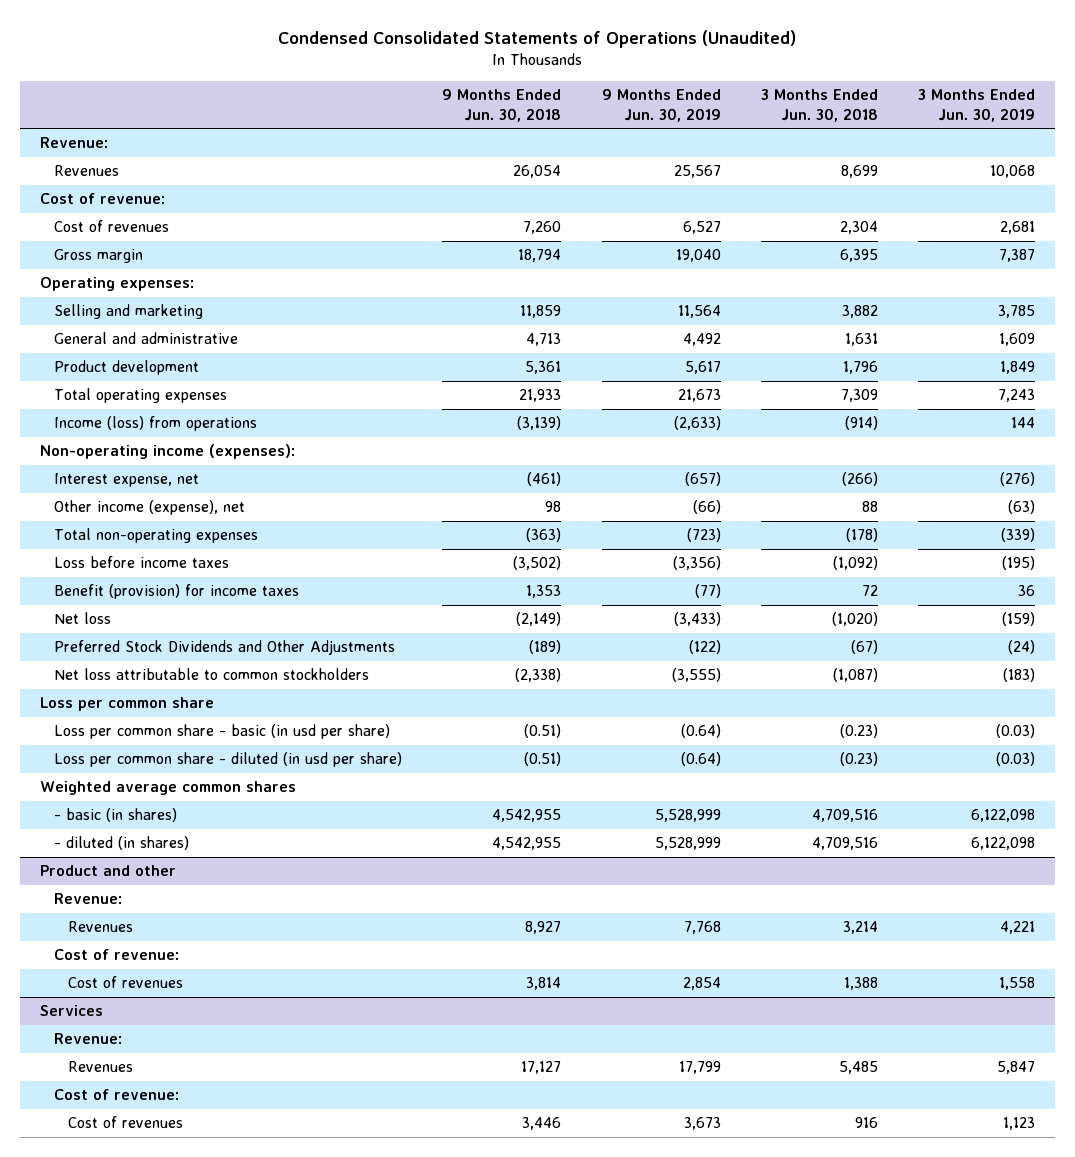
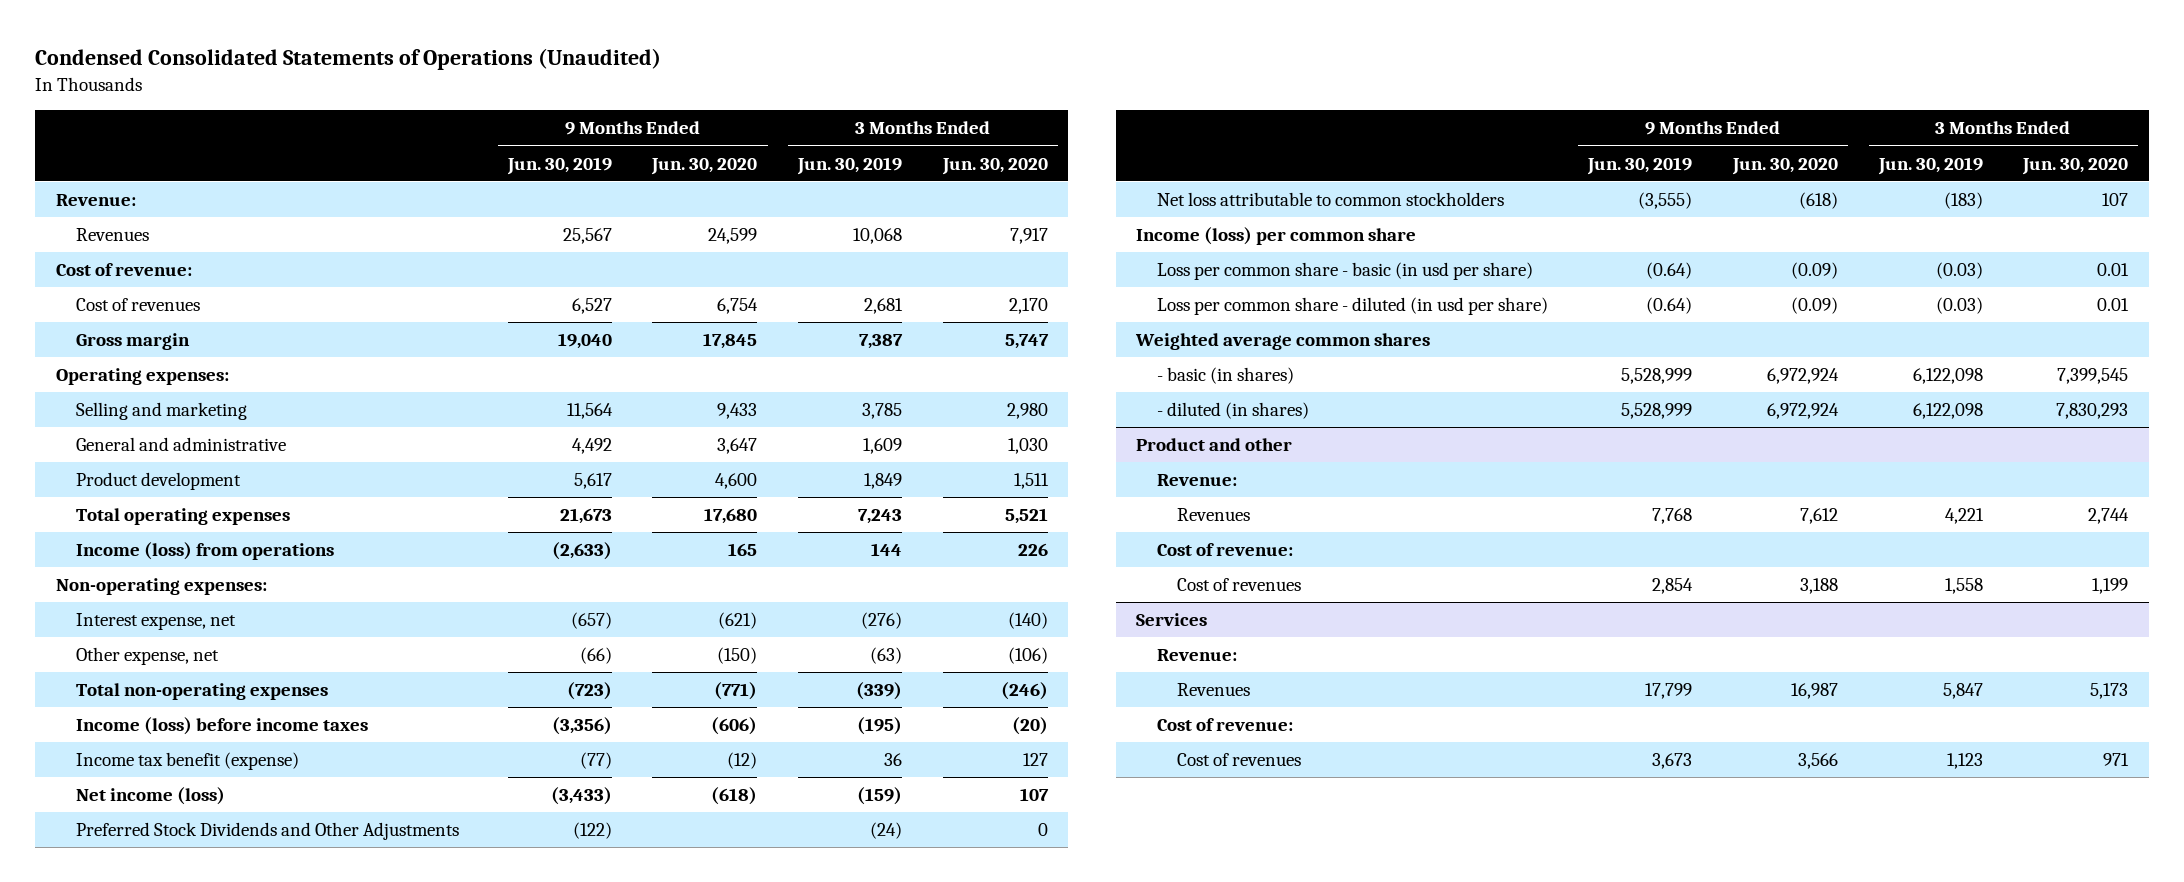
- | 9 Months Ended Jun. 30, 2018 | 9 Months Ended Jun. 30, 2019 | 3 Months Ended Jun. 30, 2018 | 3 Months Ended Jun. 30, 2019
+ | 9 Months Ended Jun. 30, 2019 | 9 Months Ended Jun. 30, 2020 | 3 Months Ended Jun. 30, 2019 | 3 Months Ended Jun. 30, 2020
- Non-operating income (expenses):
+ Non-operating expenses:
- Other income (expense), net | 98 | (66) | 88 | (63)
+ Other expense, net | (66) | (150) | (63) | (106)
- Loss before income taxes | (3,502) | (3,356) | (1,092) | (195)
- Benefit (provision) for income taxes | 1,353 | (77) | 72 | 36
- Net loss | (2,149) | (3,433) | (1,020) | (159)
+ Income (loss) before income taxes | (3,356) | (606) | (195) | (20)
+ Income tax benefit (expense) | (77) | (12) | 36 | 127
+ Net income (loss) | (3,433) | (618) | (159) | 107
- Loss per common share
+ Income (loss) per common share

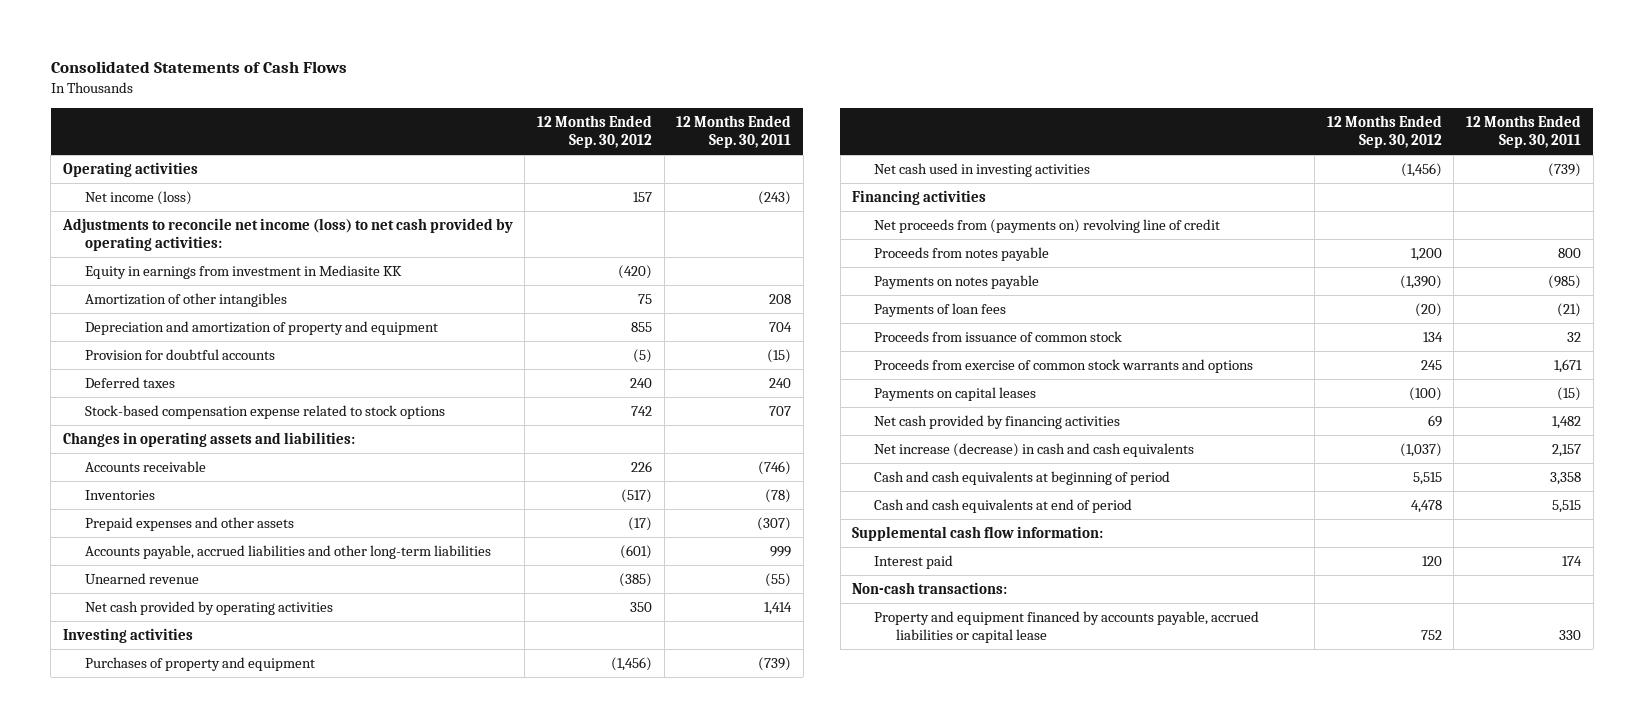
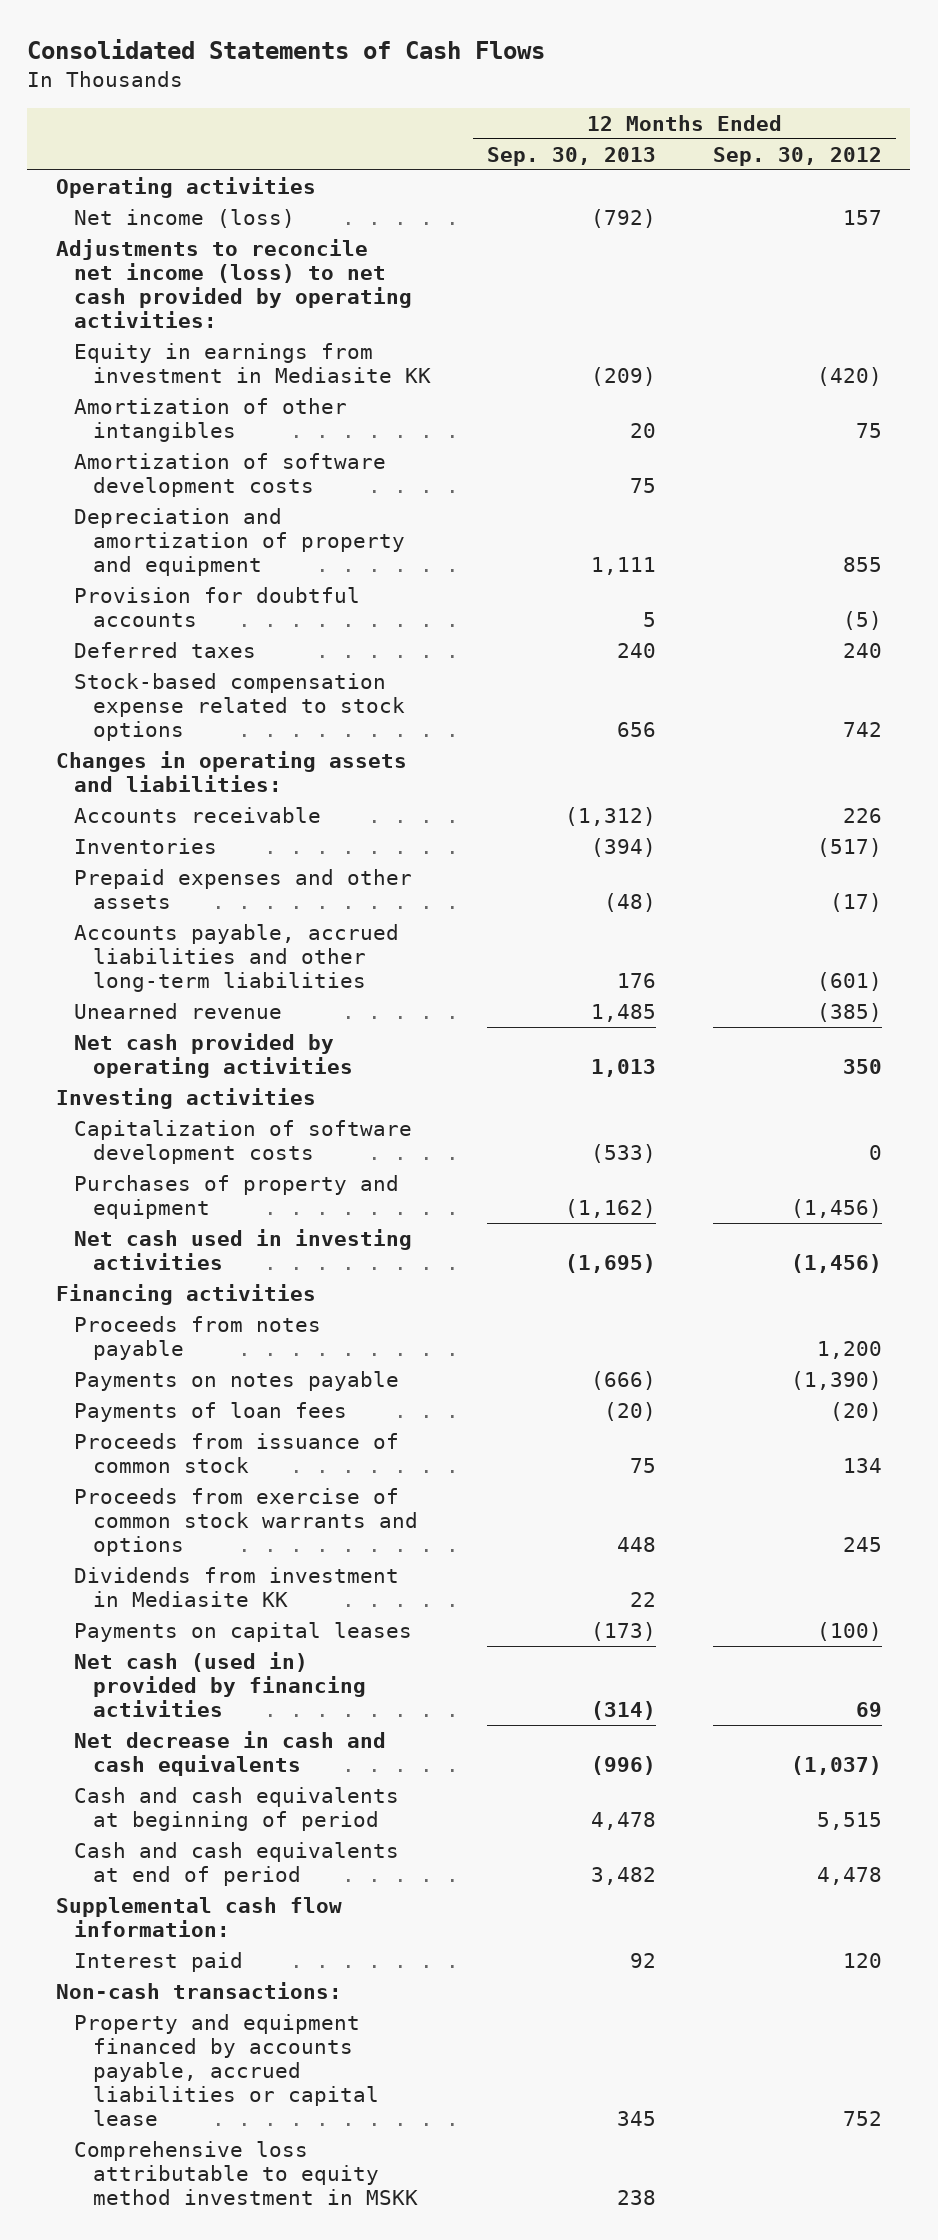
- | 12 Months Ended Sep. 30, 2012 | 12 Months Ended Sep. 30, 2011
+ | 12 Months Ended Sep. 30, 2013 | 12 Months Ended Sep. 30, 2012
+ Amortization of software development costs | 75 |
+ Capitalization of software development costs | (533) | 0
- Net proceeds from (payments on) revolving line of credit
+ Dividends from investment in Mediasite KK | 22 |
- Net cash provided by financing activities | 69 | 1,482
- Net increase (decrease) in cash and cash equivalents | (1,037) | 2,157
+ Net cash (used in) provided by financing activities | (314) | 69
+ Net decrease in cash and cash equivalents | (996) | (1,037)
+ Comprehensive loss attributable to equity method investment in MSKK | 238 |

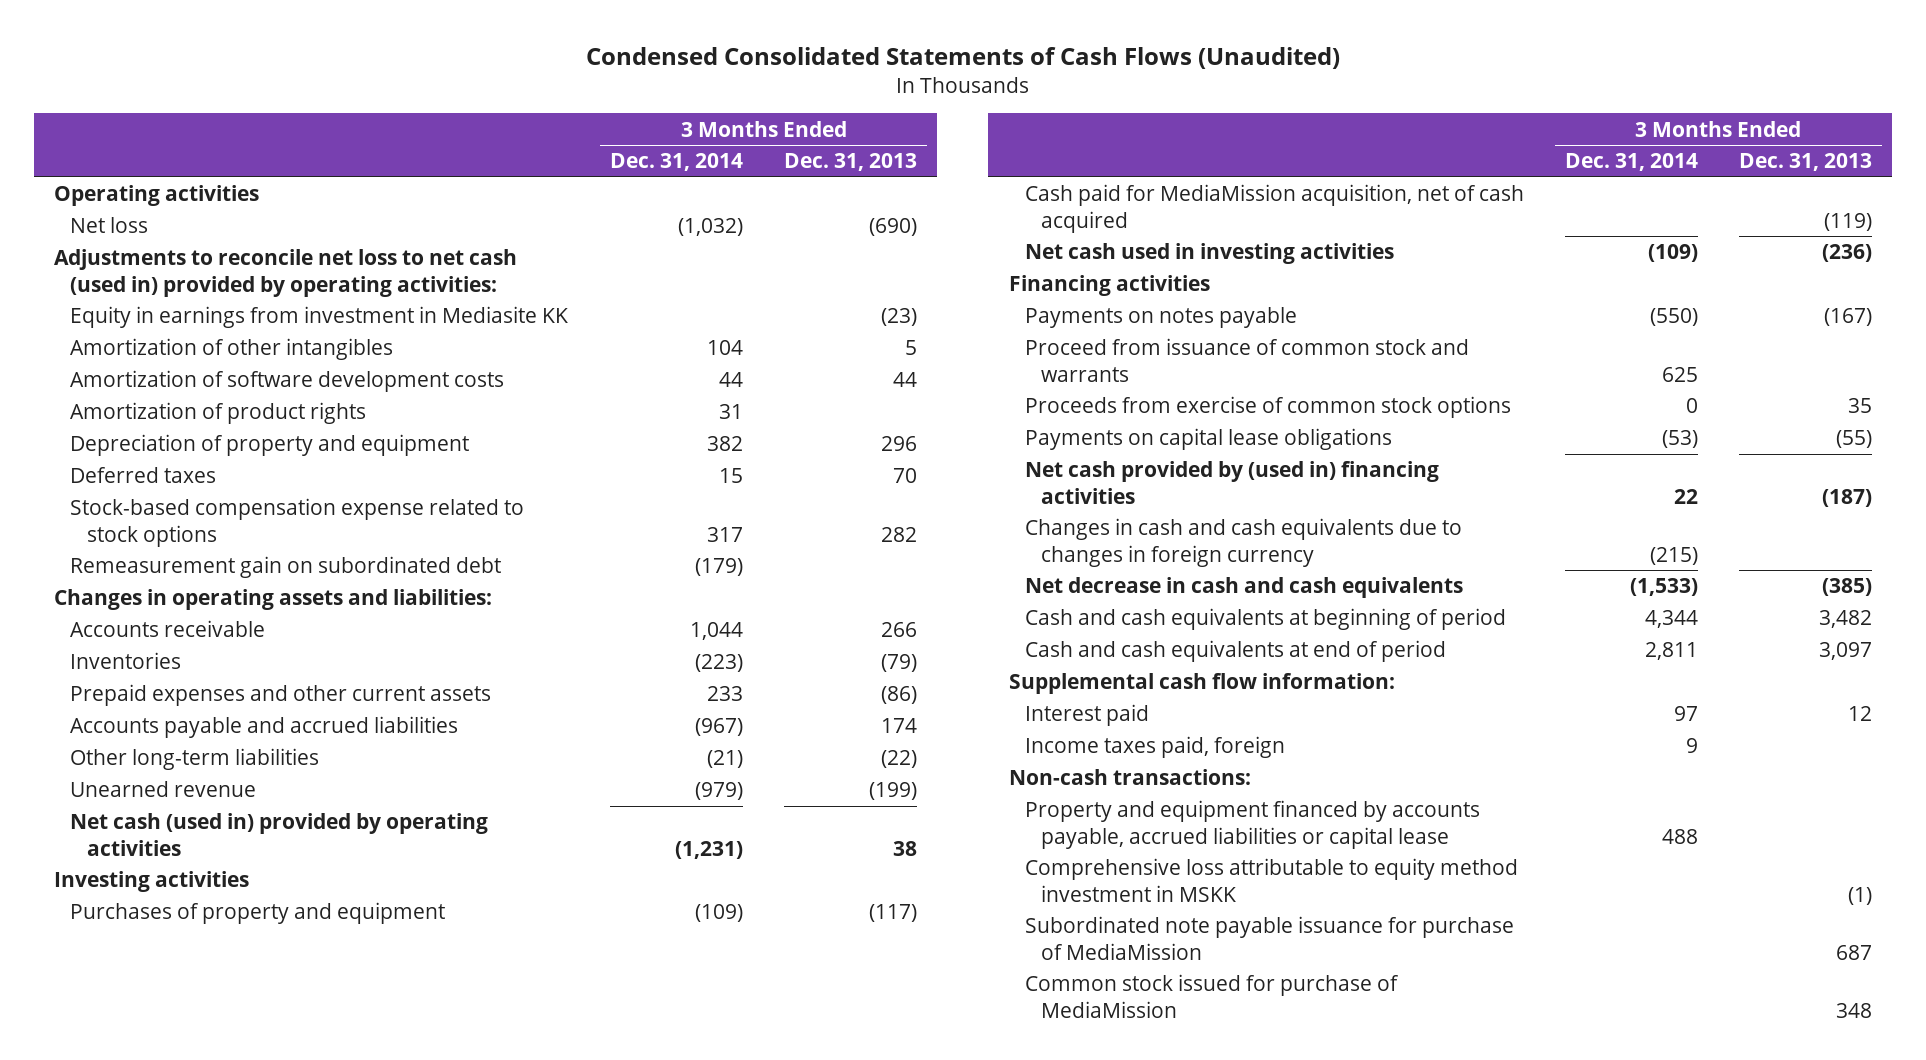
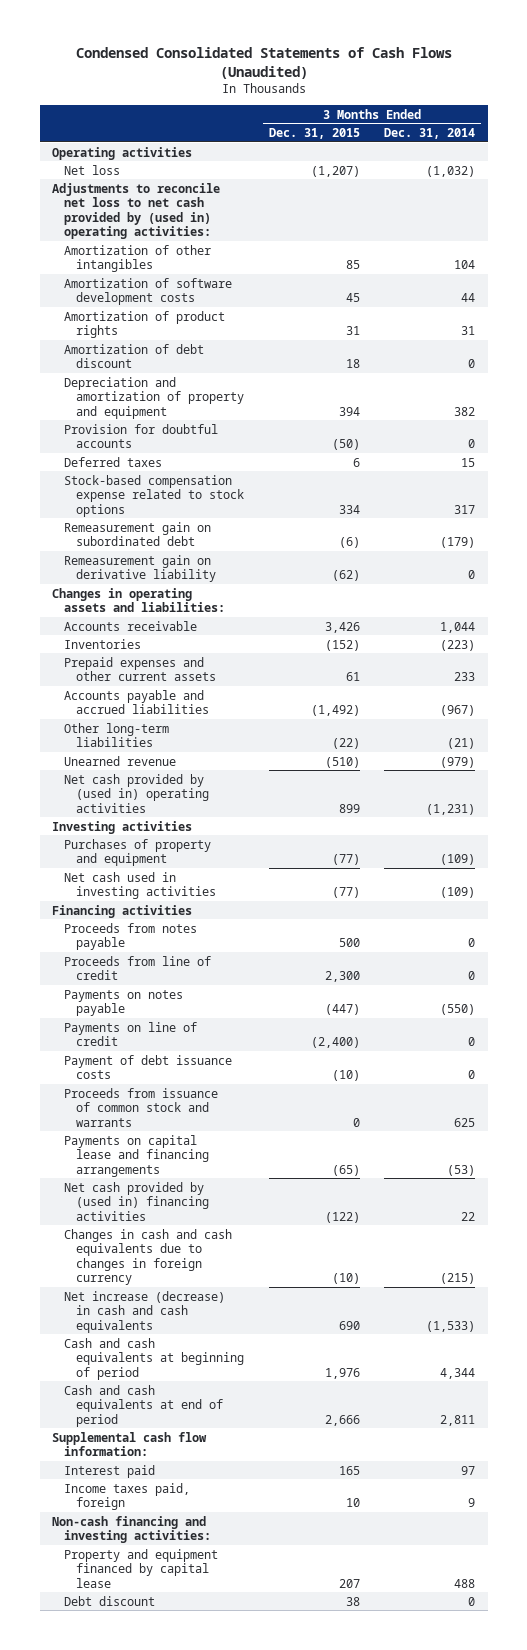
- | 3 Months Ended Dec. 31, 2014 | 3 Months Ended Dec. 31, 2013
+ | 3 Months Ended Dec. 31, 2015 | 3 Months Ended Dec. 31, 2014
- Adjustments to reconcile net loss to net cash (used in) provided by operating activities:
- Equity in earnings from investment in Mediasite KK | | (23)
+ Adjustments to reconcile net loss to net cash provided by (used in) operating activities:
- Depreciation of property and equipment | 382 | 296
+ Amortization of debt discount | 18 | 0
+ Depreciation and amortization of property and equipment | 394 | 382
+ Provision for doubtful accounts | (50) | 0
+ Remeasurement gain on derivative liability | (62) | 0
- Net cash (used in) provided by operating activities | (1,231) | 38
+ Net cash provided by (used in) operating activities | 899 | (1,231)
- Cash paid for MediaMission acquisition, net of cash acquired | | (119)
+ Proceeds from notes payable | 500 | 0
+ Proceeds from line of credit | 2,300 | 0
- Proceed from issuance of common stock and warrants | 625 |
- Proceeds from exercise of common stock options | 0 | 35
- Payments on capital lease obligations | (53) | (55)
+ Payments on line of credit | (2,400) | 0
+ Payment of debt issuance costs | (10) | 0
+ Proceeds from issuance of common stock and warrants | 0 | 625
+ Payments on capital lease and financing arrangements | (65) | (53)
- Net decrease in cash and cash equivalents | (1,533) | (385)
+ Net increase (decrease) in cash and cash equivalents | 690 | (1,533)
- Non-cash transactions:
- Property and equipment financed by accounts payable, accrued liabilities or capital lease | 488 |
- Comprehensive loss attributable to equity method investment in MSKK | | (1)
- Subordinated note payable issuance for purchase of MediaMission | | 687
- Common stock issued for purchase of MediaMission | | 348
+ Non-cash financing and investing activities:
+ Property and equipment financed by capital lease | 207 | 488
+ Debt discount | 38 | 0

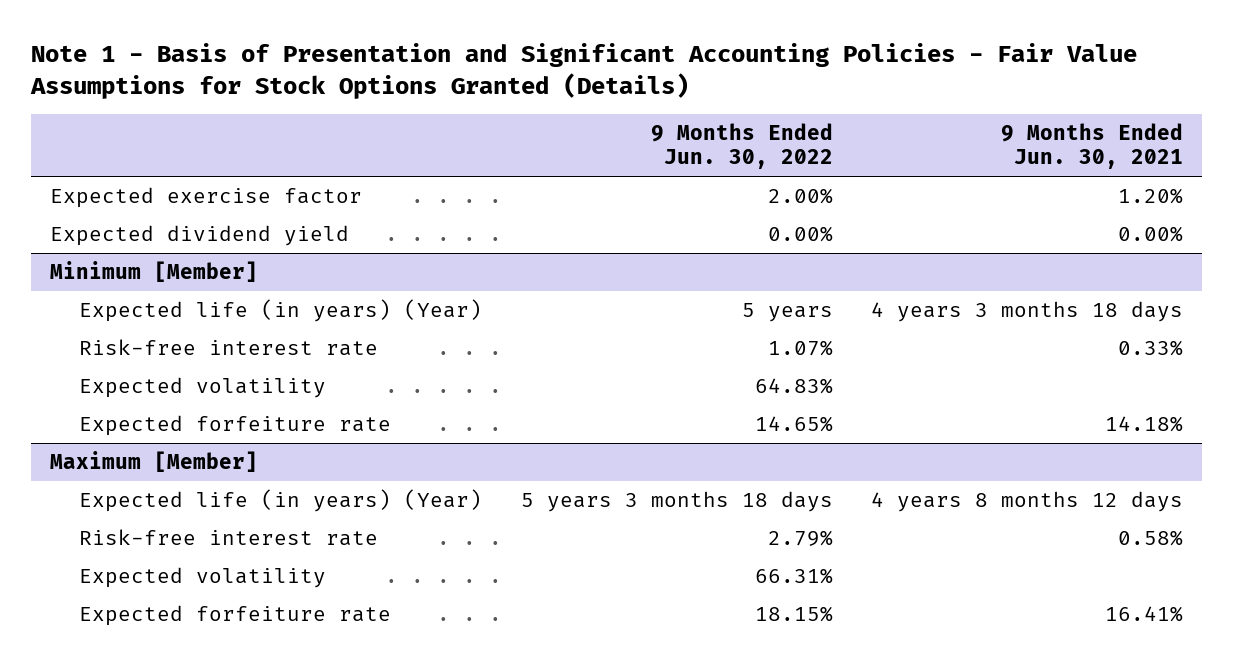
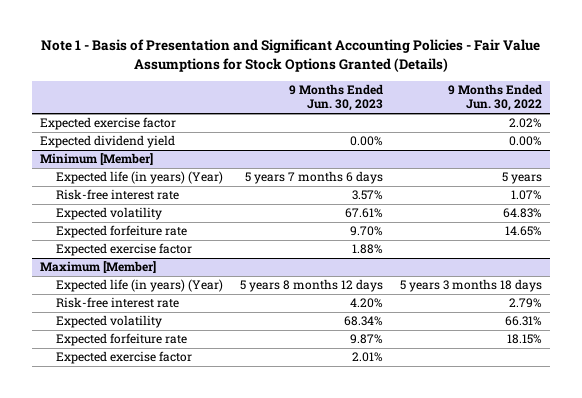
- | 9 Months Ended Jun. 30, 2022 | 9 Months Ended Jun. 30, 2021
+ | 9 Months Ended Jun. 30, 2023 | 9 Months Ended Jun. 30, 2022
- Expected exercise factor | 2.00% | 1.20%
+ Expected exercise factor | | 2.02%
@ Minimum [Member]
+ Expected exercise factor | 1.88% |
@ Maximum [Member]
+ Expected exercise factor | 2.01% |

